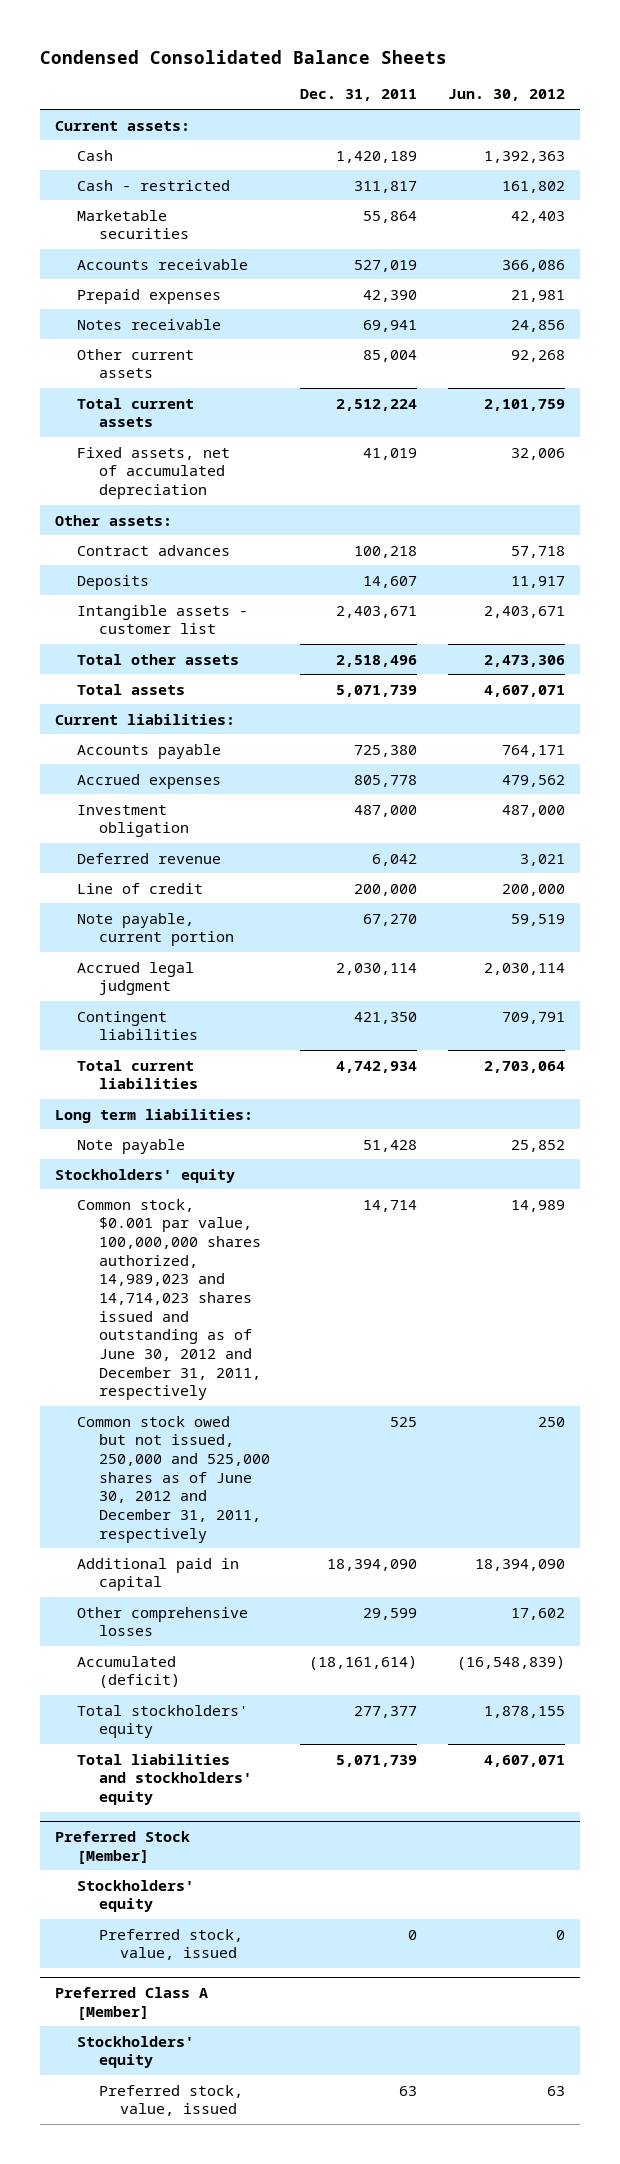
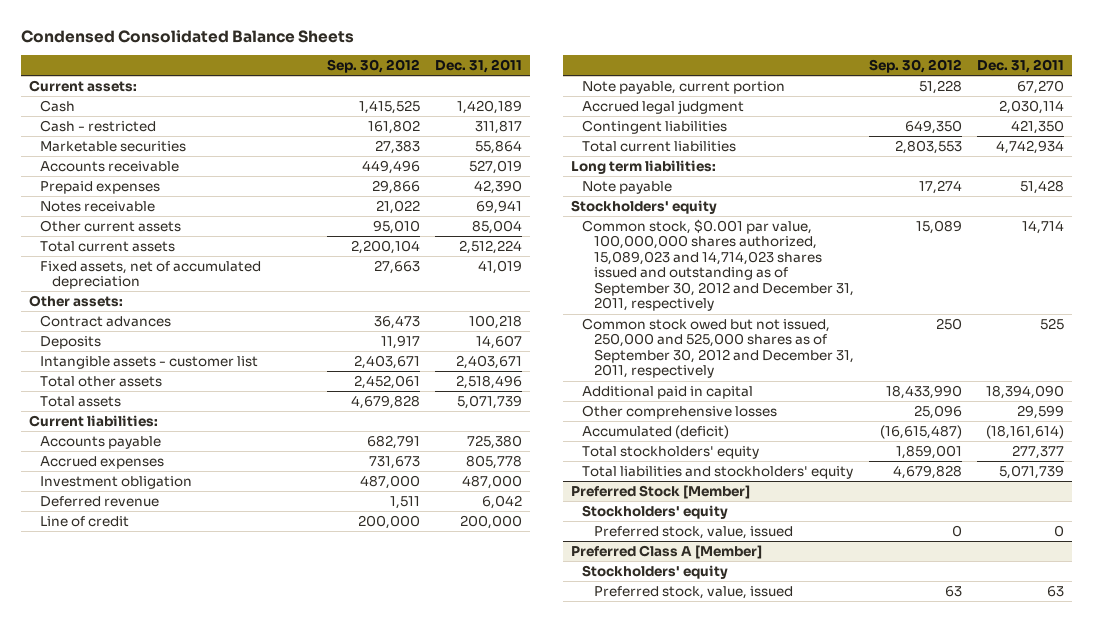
- | Dec. 31, 2011 | Jun. 30, 2012
+ | Sep. 30, 2012 | Dec. 31, 2011
- Common stock, $0.001 par value, 100,000,000 shares authorized, 14,989,023 and 14,714,023 shares issued and outstanding as of June 30, 2012 and December 31, 2011, respectively | 14,714 | 14,989
- Common stock owed but not issued, 250,000 and 525,000 shares as of June 30, 2012 and December 31, 2011, respectively | 525 | 250
+ Common stock, $0.001 par value, 100,000,000 shares authorized, 15,089,023 and 14,714,023 shares issued and outstanding as of September 30, 2012 and December 31, 2011, respectively | 15,089 | 14,714
+ Common stock owed but not issued, 250,000 and 525,000 shares as of September 30, 2012 and December 31, 2011, respectively | 250 | 525

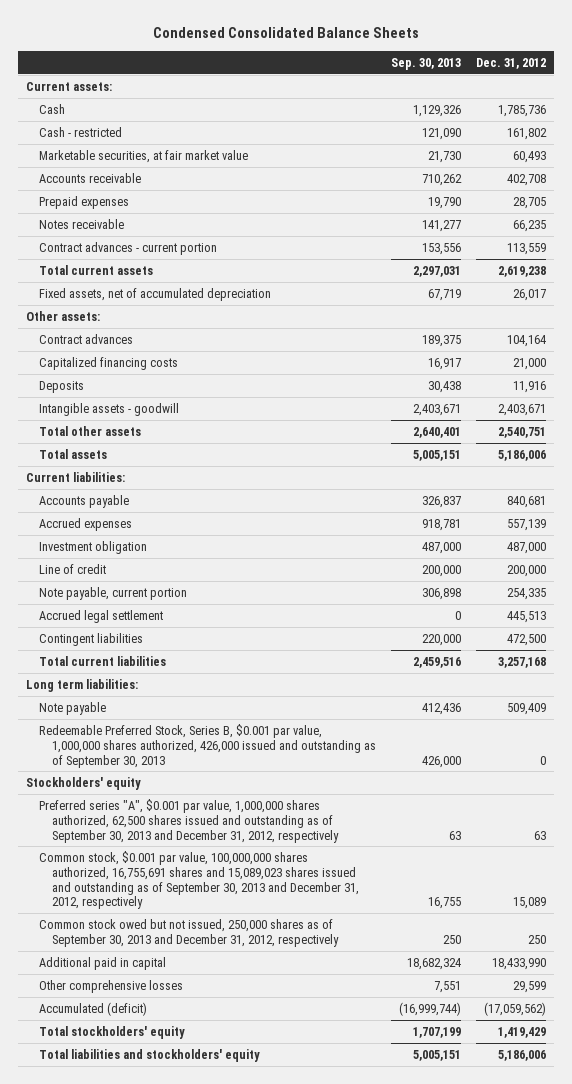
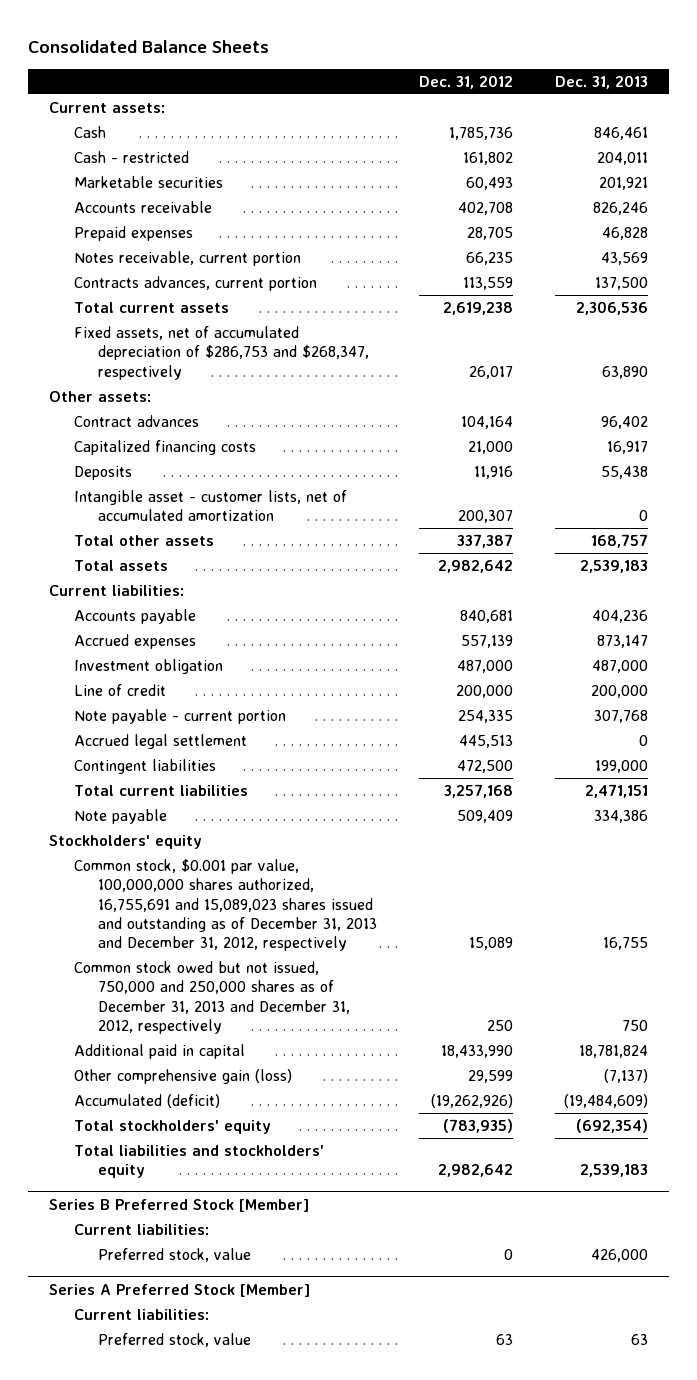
- Condensed Consolidated Balance Sheets
+ Consolidated Balance Sheets
- | Sep. 30, 2013 | Dec. 31, 2012
+ | Dec. 31, 2012 | Dec. 31, 2013
- Marketable securities, at fair market value | 21,730 | 60,493
+ Marketable securities | 60,493 | 201,921
- Notes receivable | 141,277 | 66,235
- Contract advances - current portion | 153,556 | 113,559
+ Notes receivable, current portion | 66,235 | 43,569
+ Contracts advances, current portion | 113,559 | 137,500
- Fixed assets, net of accumulated depreciation | 67,719 | 26,017
+ Fixed assets, net of accumulated depreciation of $286,753 and $268,347, respectively | 26,017 | 63,890
- Intangible assets - goodwill | 2,403,671 | 2,403,671
- Total other assets | 2,640,401 | 2,540,751
- Total assets | 5,005,151 | 5,186,006
+ Intangible asset - customer lists, net of accumulated amortization | 200,307 | 0
+ Total other assets | 337,387 | 168,757
+ Total assets | 2,982,642 | 2,539,183
- Note payable, current portion | 306,898 | 254,335
+ Note payable - current portion | 254,335 | 307,768
- Long term liabilities:
- Redeemable Preferred Stock, Series B, $0.001 par value, 1,000,000 shares authorized, 426,000 issued and outstanding as of September 30, 2013 | 426,000 | 0
- Preferred series "A", $0.001 par value, 1,000,000 shares authorized, 62,500 shares issued and outstanding as of September 30, 2013 and December 31, 2012, respectively | 63 | 63
- Common stock, $0.001 par value, 100,000,000 shares authorized, 16,755,691 shares and 15,089,023 shares issued and outstanding as of September 30, 2013 and December 31, 2012, respectively | 16,755 | 15,089
- Common stock owed but not issued, 250,000 shares as of September 30, 2013 and December 31, 2012, respectively | 250 | 250
+ Common stock, $0.001 par value, 100,000,000 shares authorized, 16,755,691 and 15,089,023 shares issued and outstanding as of December 31, 2013 and December 31, 2012, respectively | 15,089 | 16,755
+ Common stock owed but not issued, 750,000 and 250,000 shares as of December 31, 2013 and December 31, 2012, respectively | 250 | 750
- Other comprehensive losses | 7,551 | 29,599
- Accumulated (deficit) | (16,999,744) | (17,059,562)
- Total stockholders' equity | 1,707,199 | 1,419,429
- Total liabilities and stockholders' equity | 5,005,151 | 5,186,006
+ Other comprehensive gain (loss) | 29,599 | (7,137)
+ Accumulated (deficit) | (19,262,926) | (19,484,609)
+ Total stockholders' equity | (783,935) | (692,354)
+ Total liabilities and stockholders' equity | 2,982,642 | 2,539,183
+ Series B Preferred Stock [Member]
+ Current liabilities:
+ Preferred stock, value | 0 | 426,000
+ Series A Preferred Stock [Member]
+ Current liabilities:
+ Preferred stock, value | 63 | 63

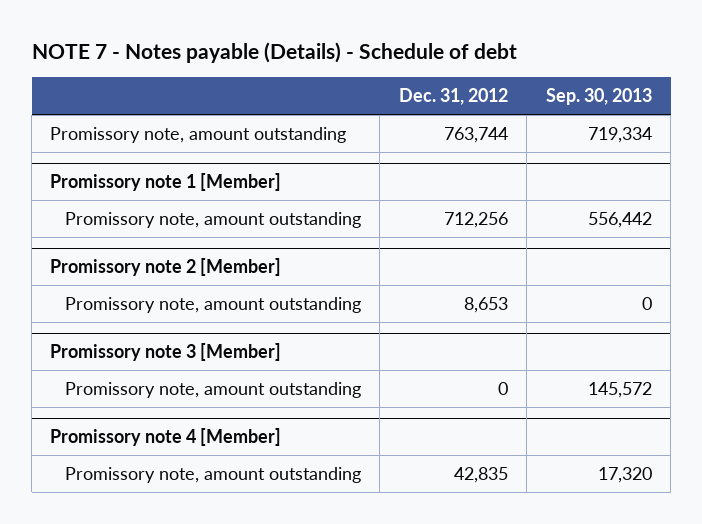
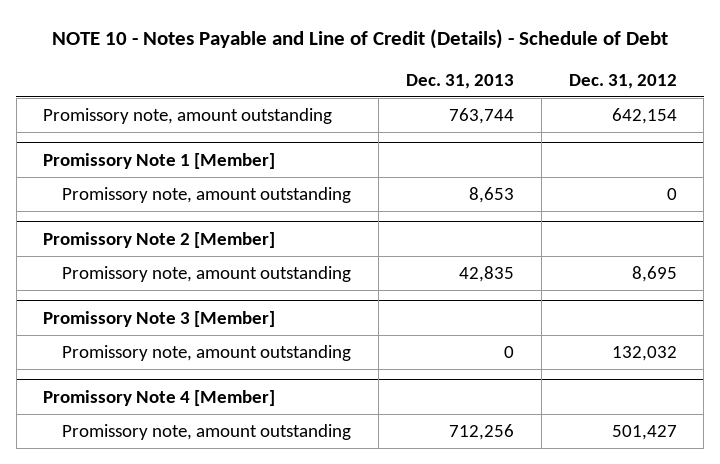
- NOTE 7 - Notes payable (Details) - Schedule of debt
+ NOTE 10 - Notes Payable and Line of Credit (Details) - Schedule of Debt
- | Dec. 31, 2012 | Sep. 30, 2013
+ | Dec. 31, 2013 | Dec. 31, 2012
- Promissory note, amount outstanding | 763,744 | 719,334
- Promissory note 1 [Member]
- Promissory note, amount outstanding | 712,256 | 556,442
- Promissory note 2 [Member]
- Promissory note, amount outstanding | 8,653 | 0
- Promissory note 3 [Member]
+ Promissory note, amount outstanding | 763,744 | 642,154
+ Promissory Note 1 [Member]
- Promissory note 4 [Member]
- Promissory note, amount outstanding | 42,835 | 17,320
+ Promissory Note 2 [Member]
+ Promissory note, amount outstanding | 42,835 | 8,695
+ Promissory Note 3 [Member]
+ Promissory note, amount outstanding | 0 | 132,032
+ Promissory Note 4 [Member]
+ Promissory note, amount outstanding | 712,256 | 501,427

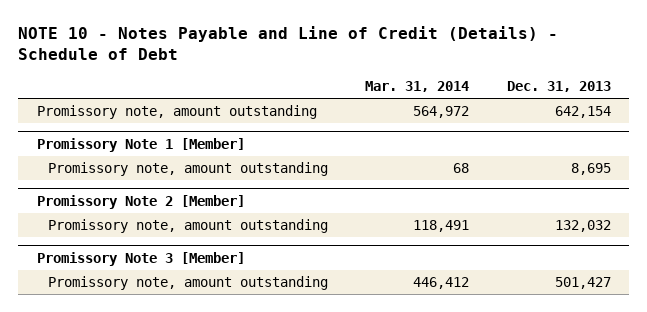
- | Dec. 31, 2013 | Dec. 31, 2012
+ | Mar. 31, 2014 | Dec. 31, 2013
- Promissory note, amount outstanding | 763,744 | 642,154
+ Promissory note, amount outstanding | 564,972 | 642,154
@ Promissory Note 1 [Member]
- Promissory note, amount outstanding | 8,653 | 0
+ Promissory note, amount outstanding | 68 | 8,695
@ Promissory Note 2 [Member]
- Promissory note, amount outstanding | 42,835 | 8,695
+ Promissory note, amount outstanding | 118,491 | 132,032
@ Promissory Note 3 [Member]
- Promissory note, amount outstanding | 0 | 132,032
- Promissory Note 4 [Member]
- Promissory note, amount outstanding | 712,256 | 501,427
@ Promissory Note 3 [Member]
+ Promissory note, amount outstanding | 446,412 | 501,427

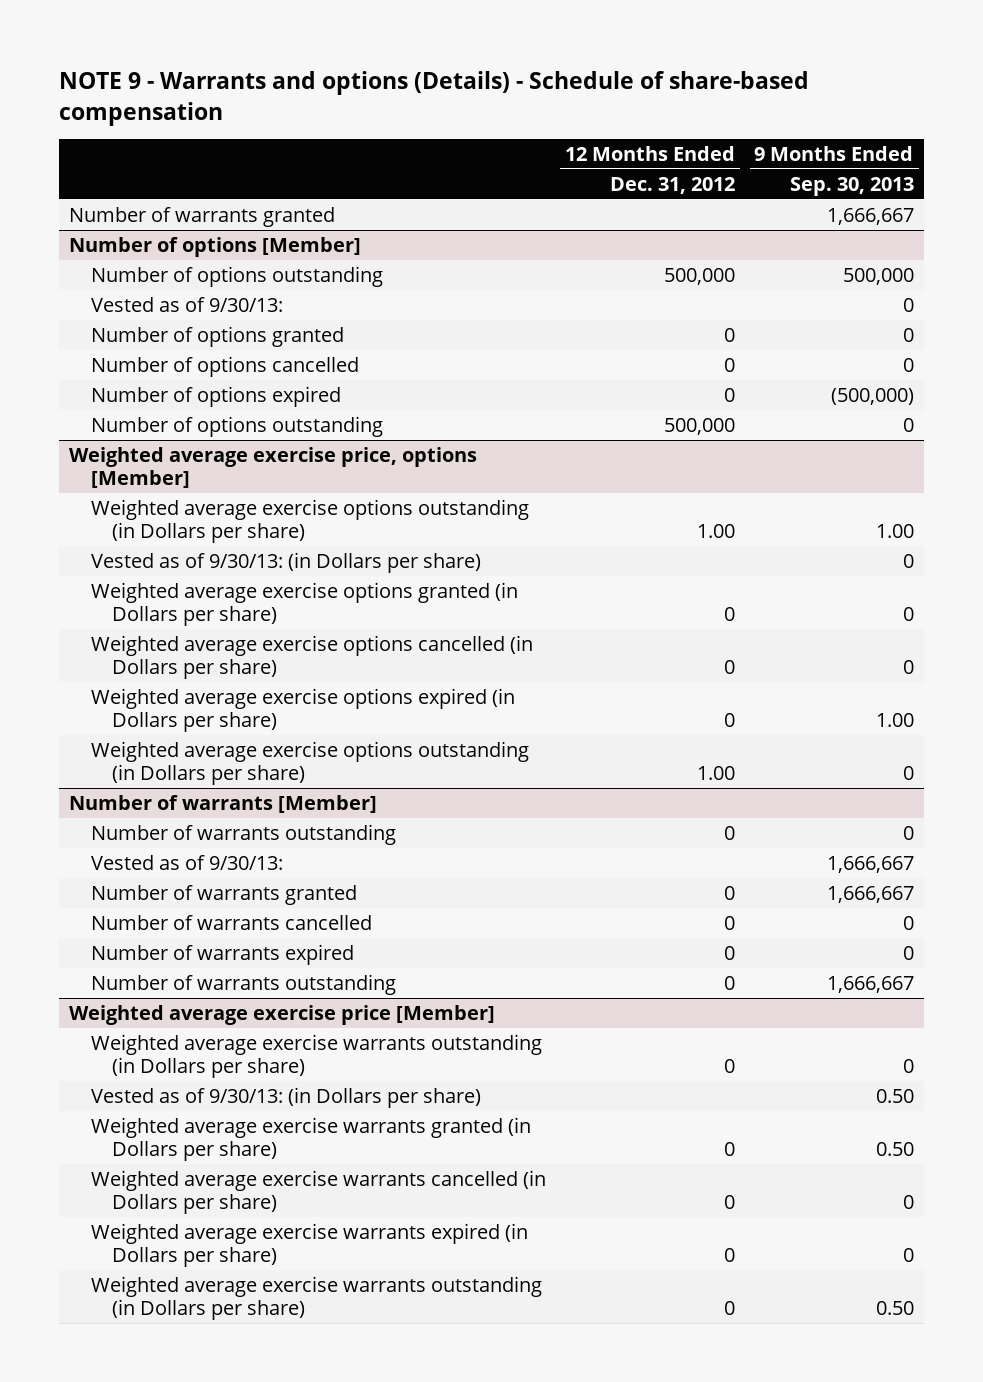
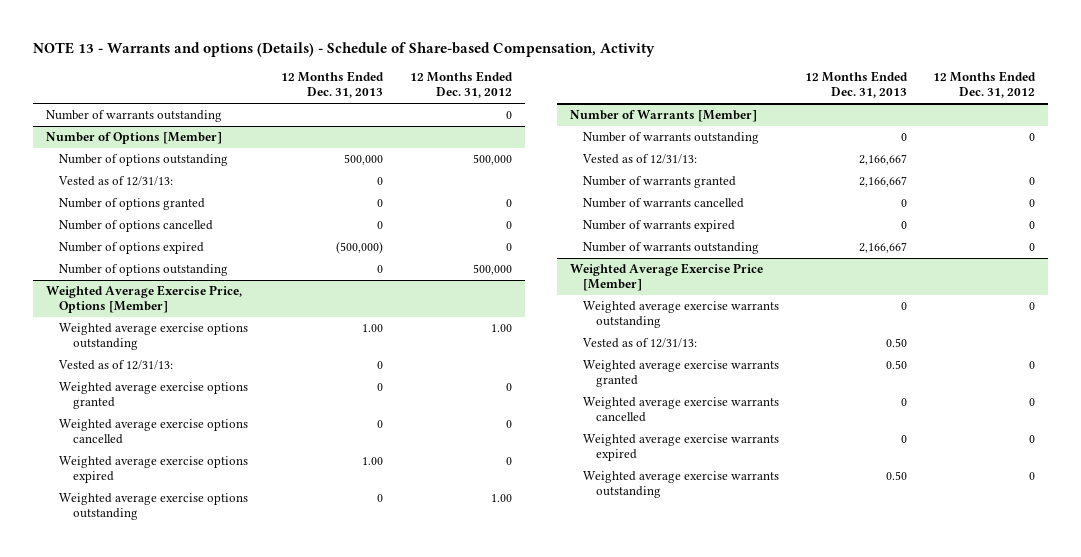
- NOTE 9 - Warrants and options (Details) - Schedule of share-based compensation
+ NOTE 13 - Warrants and options (Details) - Schedule of Share-based Compensation, Activity
- | 12 Months Ended Dec. 31, 2012 | 9 Months Ended Sep. 30, 2013
+ | 12 Months Ended Dec. 31, 2013 | 12 Months Ended Dec. 31, 2012
- Number of warrants granted | | 1,666,667
- Number of options [Member]
+ Number of warrants outstanding | | 0
+ Number of Options [Member]
- Vested as of 9/30/13: | | 0
+ Vested as of 12/31/13: | 0 |
- Weighted average exercise price, options [Member]
- Weighted average exercise options outstanding (in Dollars per share) | 1.00 | 1.00
- Vested as of 9/30/13: (in Dollars per share) | | 0
- Weighted average exercise options granted (in Dollars per share) | 0 | 0
- Weighted average exercise options cancelled (in Dollars per share) | 0 | 0
- Weighted average exercise options expired (in Dollars per share) | 0 | 1.00
- Weighted average exercise options outstanding (in Dollars per share) | 1.00 | 0
- Number of warrants [Member]
+ Weighted Average Exercise Price, Options [Member]
+ Weighted average exercise options outstanding | 1.00 | 1.00
+ Vested as of 12/31/13: | 0 |
+ Weighted average exercise options granted | 0 | 0
+ Weighted average exercise options cancelled | 0 | 0
+ Weighted average exercise options expired | 1.00 | 0
+ Weighted average exercise options outstanding | 0 | 1.00
+ Number of Warrants [Member]
- Vested as of 9/30/13: | | 1,666,667
+ Vested as of 12/31/13: | 2,166,667 |
- Weighted average exercise price [Member]
- Weighted average exercise warrants outstanding (in Dollars per share) | 0 | 0
- Vested as of 9/30/13: (in Dollars per share) | | 0.50
- Weighted average exercise warrants granted (in Dollars per share) | 0 | 0.50
- Weighted average exercise warrants cancelled (in Dollars per share) | 0 | 0
- Weighted average exercise warrants expired (in Dollars per share) | 0 | 0
- Weighted average exercise warrants outstanding (in Dollars per share) | 0 | 0.50
+ Weighted Average Exercise Price [Member]
+ Weighted average exercise warrants outstanding | 0 | 0
+ Vested as of 12/31/13: | 0.50 |
+ Weighted average exercise warrants granted | 0.50 | 0
+ Weighted average exercise warrants cancelled | 0 | 0
+ Weighted average exercise warrants expired | 0 | 0
+ Weighted average exercise warrants outstanding | 0.50 | 0

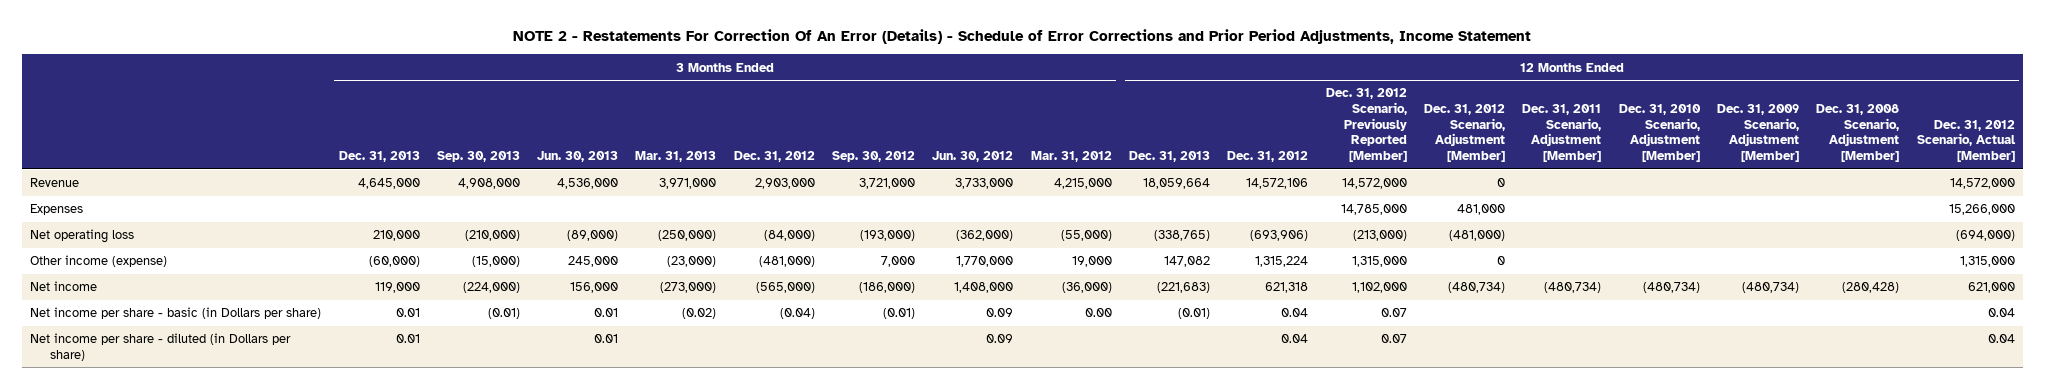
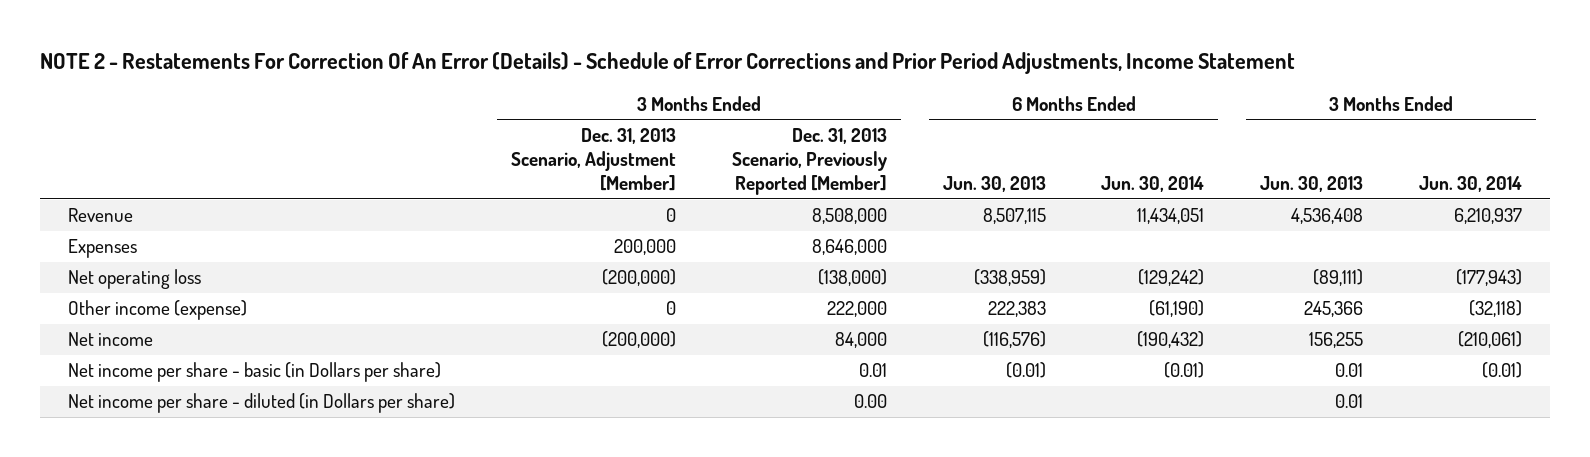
- | 3 Months Ended Dec. 31, 2013 | 3 Months Ended Sep. 30, 2013 | 3 Months Ended Jun. 30, 2013 | 3 Months Ended Mar. 31, 2013 | 3 Months Ended Dec. 31, 2012 | 3 Months Ended Sep. 30, 2012 | 3 Months Ended Jun. 30, 2012 | 3 Months Ended Mar. 31, 2012 | 12 Months Ended Dec. 31, 2013 | 12 Months Ended Dec. 31, 2012 | 12 Months Ended Dec. 31, 2012 Scenario, Previously Reported [Member] | 12 Months Ended Dec. 31, 2012 Scenario, Adjustment [Member] | 12 Months Ended Dec. 31, 2011 Scenario, Adjustment [Member] | 12 Months Ended Dec. 31, 2010 Scenario, Adjustment [Member] | 12 Months Ended Dec. 31, 2009 Scenario, Adjustment [Member] | 12 Months Ended Dec. 31, 2008 Scenario, Adjustment [Member] | 12 Months Ended Dec. 31, 2012 Scenario, Actual [Member]
+ | 3 Months Ended Dec. 31, 2013 Scenario, Adjustment [Member] | 3 Months Ended Dec. 31, 2013 Scenario, Previously Reported [Member] | 6 Months Ended Jun. 30, 2013 | 6 Months Ended Jun. 30, 2014 | 3 Months Ended Jun. 30, 2013 | 3 Months Ended Jun. 30, 2014
- Revenue | 4,645,000 | 4,908,000 | 4,536,000 | 3,971,000 | 2,903,000 | 3,721,000 | 3,733,000 | 4,215,000 | 18,059,664 | 14,572,106 | 14,572,000 | 0 | | | | | 14,572,000
+ Revenue | 0 | 8,508,000 | 8,507,115 | 11,434,051 | 4,536,408 | 6,210,937
- Net operating loss | 210,000 | (210,000) | (89,000) | (250,000) | (84,000) | (193,000) | (362,000) | (55,000) | (338,765) | (693,906) | (213,000) | (481,000) | | | | | (694,000)
- Other income (expense) | (60,000) | (15,000) | 245,000 | (23,000) | (481,000) | 7,000 | 1,770,000 | 19,000 | 147,082 | 1,315,224 | 1,315,000 | 0 | | | | | 1,315,000
- Net income | 119,000 | (224,000) | 156,000 | (273,000) | (565,000) | (186,000) | 1,408,000 | (36,000) | (221,683) | 621,318 | 1,102,000 | (480,734) | (480,734) | (480,734) | (480,734) | (280,428) | 621,000
+ Net operating loss | (200,000) | (138,000) | (338,959) | (129,242) | (89,111) | (177,943)
+ Other income (expense) | 0 | 222,000 | 222,383 | (61,190) | 245,366 | (32,118)
+ Net income | (200,000) | 84,000 | (116,576) | (190,432) | 156,255 | (210,061)

